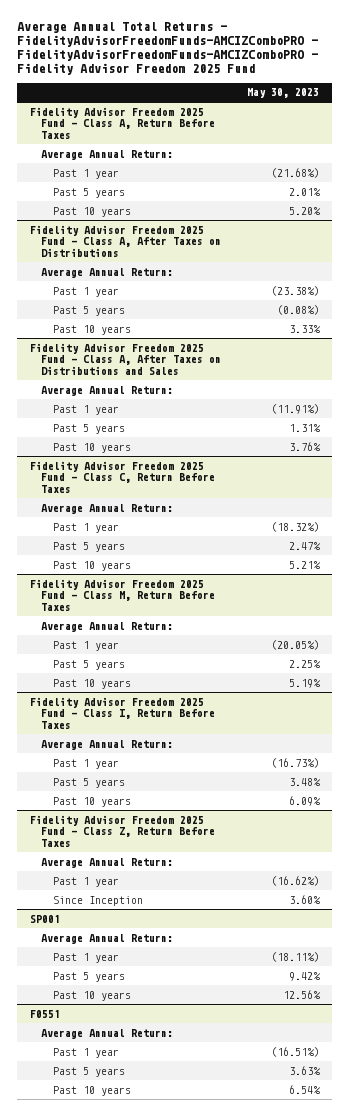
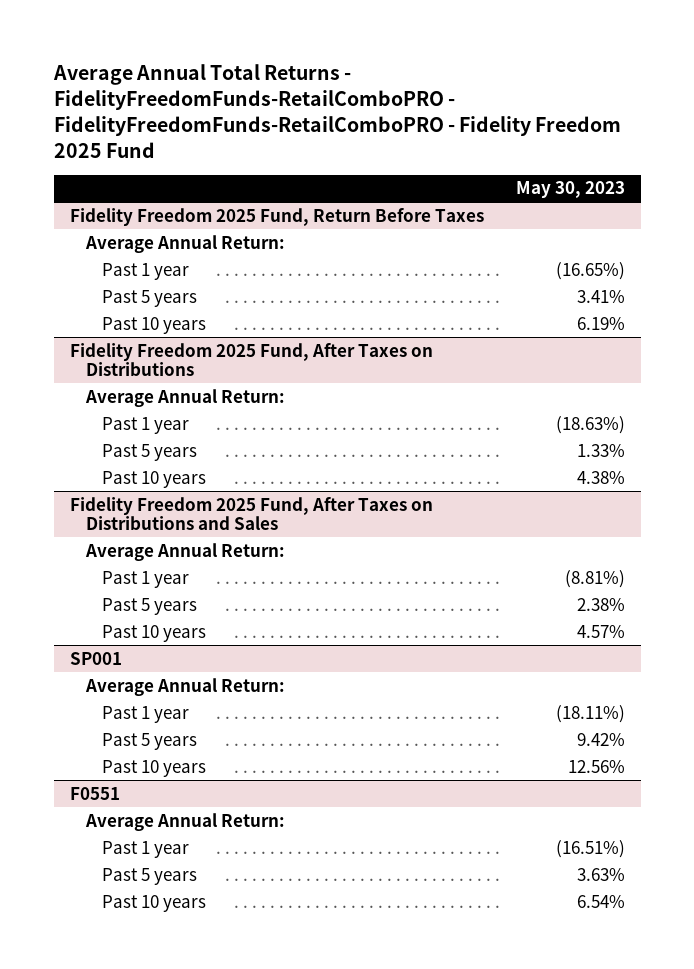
- Average Annual Total Returns - FidelityAdvisorFreedomFunds-AMCIZComboPRO - FidelityAdvisorFreedomFunds-AMCIZComboPRO - Fidelity Advisor Freedom 2025 Fund
+ Average Annual Total Returns - FidelityFreedomFunds-RetailComboPRO - FidelityFreedomFunds-RetailComboPRO - Fidelity Freedom 2025 Fund
- Fidelity Advisor Freedom 2025 Fund - Class A, Return Before Taxes
- Average Annual Return:
- Past 1 year | (21.68%)
- Past 5 years | 2.01%
- Past 10 years | 5.20%
- Fidelity Advisor Freedom 2025 Fund - Class A, After Taxes on Distributions
- Average Annual Return:
- Past 1 year | (23.38%)
- Past 5 years | (0.08%)
- Past 10 years | 3.33%
- Fidelity Advisor Freedom 2025 Fund - Class A, After Taxes on Distributions and Sales
- Average Annual Return:
- Past 1 year | (11.91%)
- Past 5 years | 1.31%
- Past 10 years | 3.76%
- Fidelity Advisor Freedom 2025 Fund - Class C, Return Before Taxes
- Average Annual Return:
- Past 1 year | (18.32%)
- Past 5 years | 2.47%
- Past 10 years | 5.21%
- Fidelity Advisor Freedom 2025 Fund - Class M, Return Before Taxes
+ Fidelity Freedom 2025 Fund, Return Before Taxes
- Past 1 year | (20.05%)
- Past 5 years | 2.25%
- Past 10 years | 5.19%
- Fidelity Advisor Freedom 2025 Fund - Class I, Return Before Taxes
+ Past 1 year | (16.65%)
+ Past 5 years | 3.41%
+ Past 10 years | 6.19%
+ Fidelity Freedom 2025 Fund, After Taxes on Distributions
- Past 1 year | (16.73%)
- Past 5 years | 3.48%
- Past 10 years | 6.09%
- Fidelity Advisor Freedom 2025 Fund - Class Z, Return Before Taxes
+ Past 1 year | (18.63%)
+ Past 5 years | 1.33%
+ Past 10 years | 4.38%
+ Fidelity Freedom 2025 Fund, After Taxes on Distributions and Sales
- Past 1 year | (16.62%)
- Since Inception | 3.60%
+ Past 1 year | (8.81%)
+ Past 5 years | 2.38%
+ Past 10 years | 4.57%

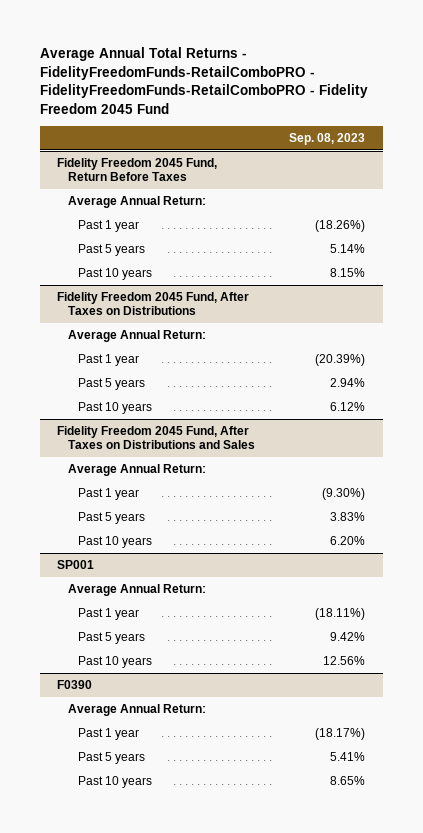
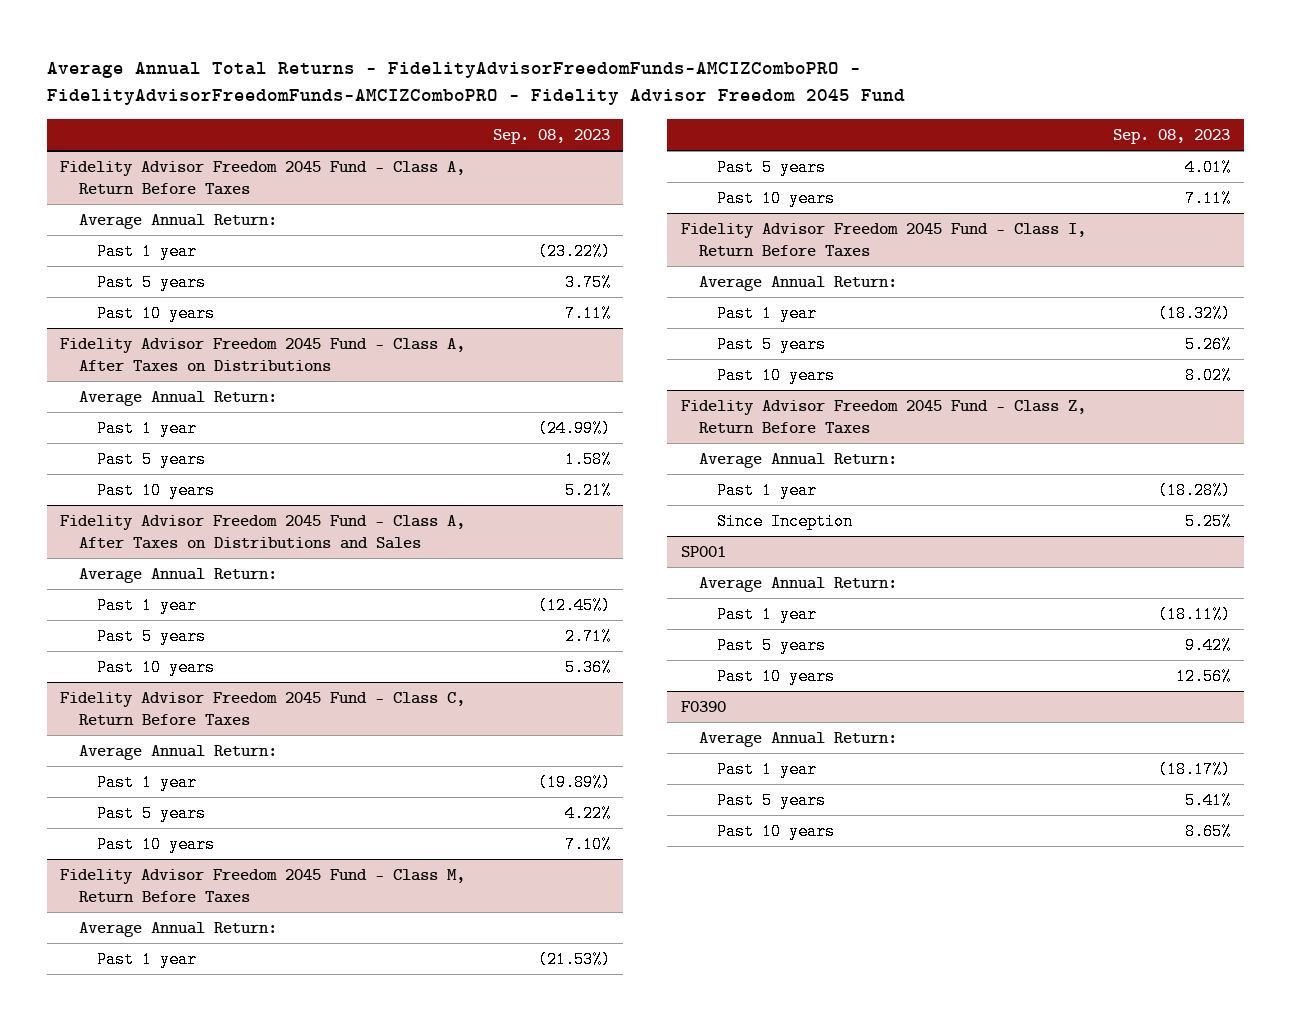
- Average Annual Total Returns - FidelityFreedomFunds-RetailComboPRO - FidelityFreedomFunds-RetailComboPRO - Fidelity Freedom 2045 Fund
+ Average Annual Total Returns - FidelityAdvisorFreedomFunds-AMCIZComboPRO - FidelityAdvisorFreedomFunds-AMCIZComboPRO - Fidelity Advisor Freedom 2045 Fund
- Fidelity Freedom 2045 Fund, Return Before Taxes
+ Fidelity Advisor Freedom 2045 Fund - Class A, Return Before Taxes
- Past 1 year | (18.26%)
- Past 5 years | 5.14%
- Past 10 years | 8.15%
- Fidelity Freedom 2045 Fund, After Taxes on Distributions
+ Past 1 year | (23.22%)
+ Past 5 years | 3.75%
+ Past 10 years | 7.11%
+ Fidelity Advisor Freedom 2045 Fund - Class A, After Taxes on Distributions
- Past 1 year | (20.39%)
- Past 5 years | 2.94%
- Past 10 years | 6.12%
- Fidelity Freedom 2045 Fund, After Taxes on Distributions and Sales
+ Past 1 year | (24.99%)
+ Past 5 years | 1.58%
+ Past 10 years | 5.21%
+ Fidelity Advisor Freedom 2045 Fund - Class A, After Taxes on Distributions and Sales
- Past 1 year | (9.30%)
- Past 5 years | 3.83%
- Past 10 years | 6.20%
+ Past 1 year | (12.45%)
+ Past 5 years | 2.71%
+ Past 10 years | 5.36%
+ Fidelity Advisor Freedom 2045 Fund - Class C, Return Before Taxes
+ Average Annual Return:
+ Past 1 year | (19.89%)
+ Past 5 years | 4.22%
+ Past 10 years | 7.10%
+ Fidelity Advisor Freedom 2045 Fund - Class M, Return Before Taxes
+ Average Annual Return:
+ Past 1 year | (21.53%)
+ Past 5 years | 4.01%
+ Past 10 years | 7.11%
+ Fidelity Advisor Freedom 2045 Fund - Class I, Return Before Taxes
+ Average Annual Return:
+ Past 1 year | (18.32%)
+ Past 5 years | 5.26%
+ Past 10 years | 8.02%
+ Fidelity Advisor Freedom 2045 Fund - Class Z, Return Before Taxes
+ Average Annual Return:
+ Past 1 year | (18.28%)
+ Since Inception | 5.25%

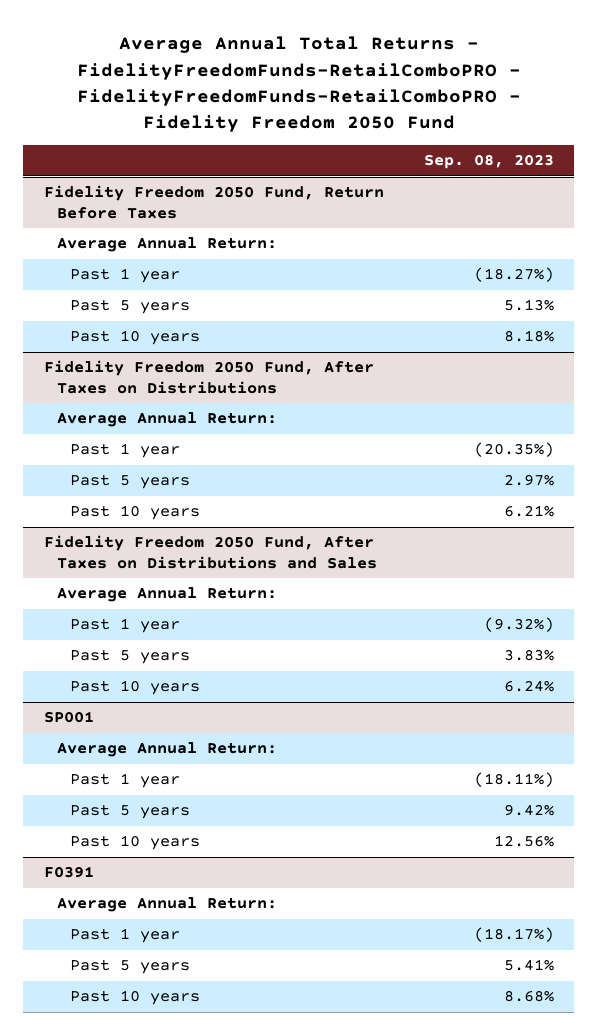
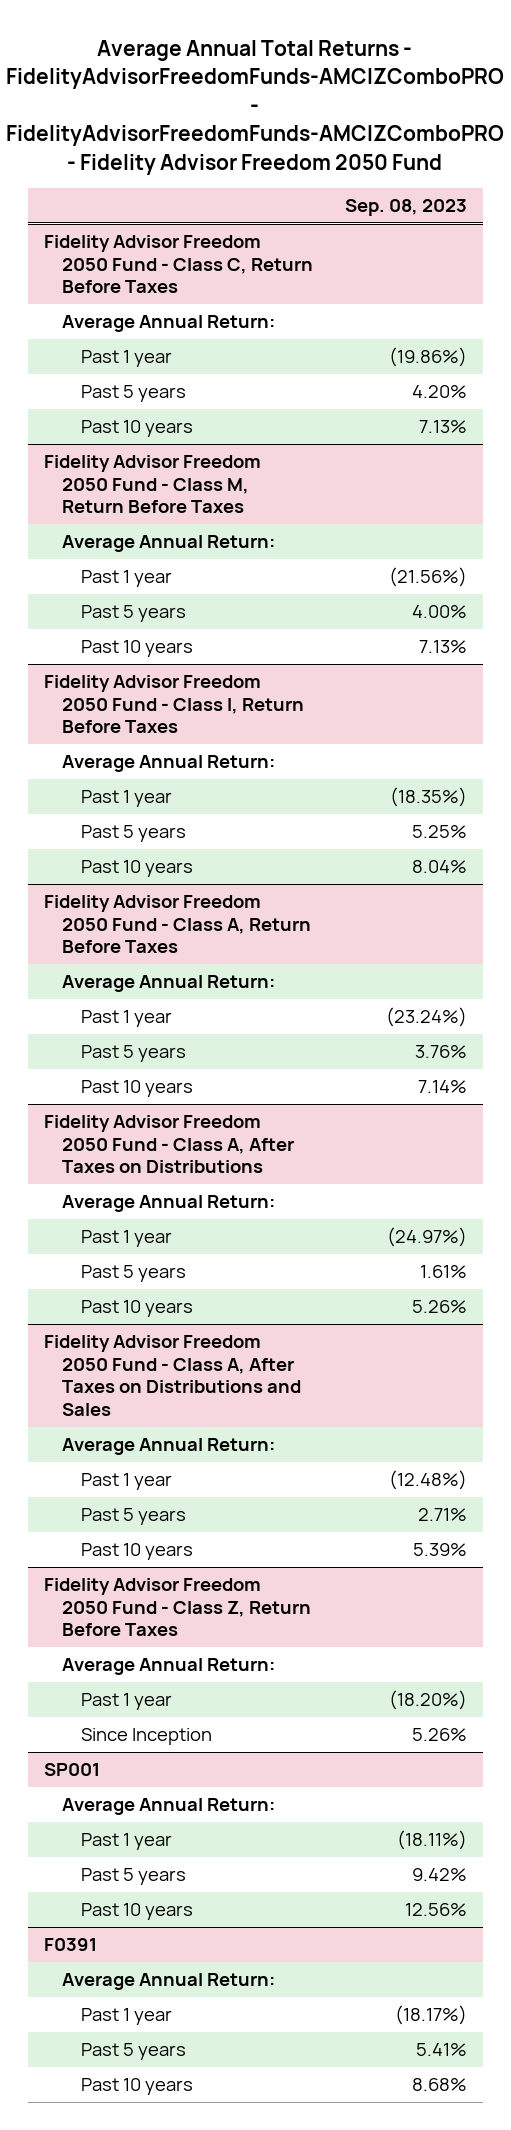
- Average Annual Total Returns - FidelityFreedomFunds-RetailComboPRO - FidelityFreedomFunds-RetailComboPRO - Fidelity Freedom 2050 Fund
+ Average Annual Total Returns - FidelityAdvisorFreedomFunds-AMCIZComboPRO - FidelityAdvisorFreedomFunds-AMCIZComboPRO - Fidelity Advisor Freedom 2050 Fund
- Fidelity Freedom 2050 Fund, Return Before Taxes
+ Fidelity Advisor Freedom 2050 Fund - Class C, Return Before Taxes
- Past 1 year | (18.27%)
- Past 5 years | 5.13%
- Past 10 years | 8.18%
- Fidelity Freedom 2050 Fund, After Taxes on Distributions
+ Past 1 year | (19.86%)
+ Past 5 years | 4.20%
+ Past 10 years | 7.13%
+ Fidelity Advisor Freedom 2050 Fund - Class M, Return Before Taxes
- Past 1 year | (20.35%)
- Past 5 years | 2.97%
- Past 10 years | 6.21%
- Fidelity Freedom 2050 Fund, After Taxes on Distributions and Sales
+ Past 1 year | (21.56%)
+ Past 5 years | 4.00%
+ Past 10 years | 7.13%
+ Fidelity Advisor Freedom 2050 Fund - Class I, Return Before Taxes
- Past 1 year | (9.32%)
- Past 5 years | 3.83%
- Past 10 years | 6.24%
+ Past 1 year | (18.35%)
+ Past 5 years | 5.25%
+ Past 10 years | 8.04%
+ Fidelity Advisor Freedom 2050 Fund - Class A, Return Before Taxes
+ Average Annual Return:
+ Past 1 year | (23.24%)
+ Past 5 years | 3.76%
+ Past 10 years | 7.14%
+ Fidelity Advisor Freedom 2050 Fund - Class A, After Taxes on Distributions
+ Average Annual Return:
+ Past 1 year | (24.97%)
+ Past 5 years | 1.61%
+ Past 10 years | 5.26%
+ Fidelity Advisor Freedom 2050 Fund - Class A, After Taxes on Distributions and Sales
+ Average Annual Return:
+ Past 1 year | (12.48%)
+ Past 5 years | 2.71%
+ Past 10 years | 5.39%
+ Fidelity Advisor Freedom 2050 Fund - Class Z, Return Before Taxes
+ Average Annual Return:
+ Past 1 year | (18.20%)
+ Since Inception | 5.26%

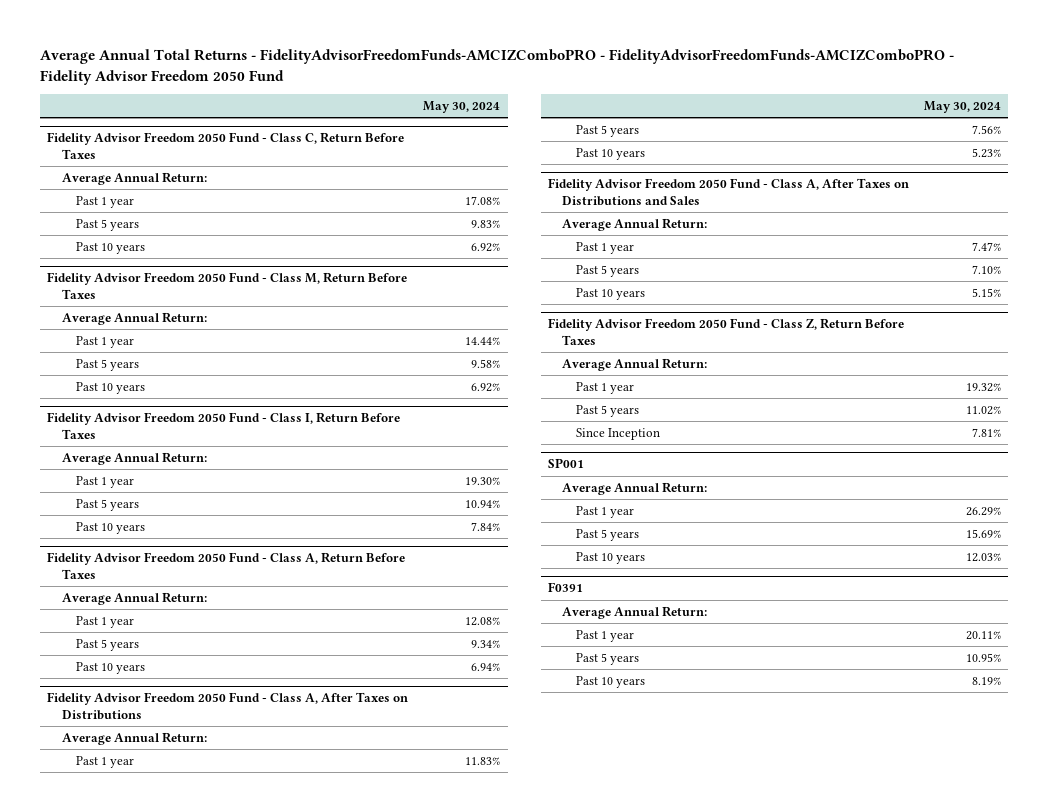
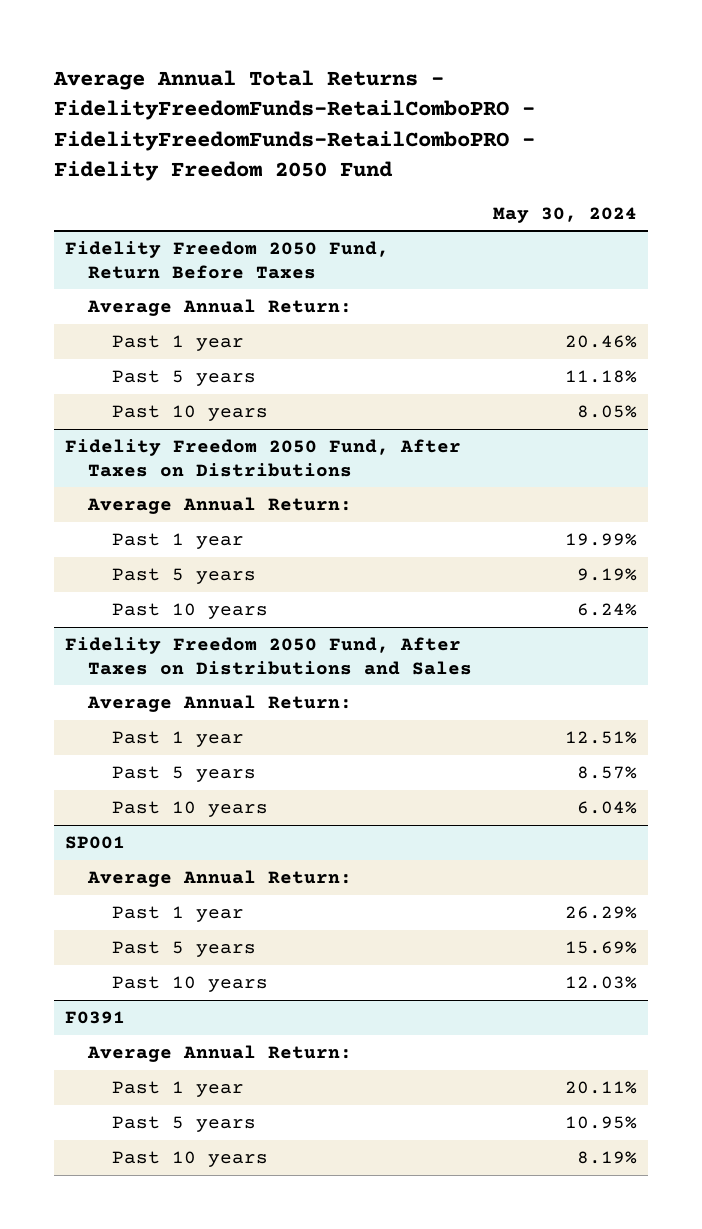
- Average Annual Total Returns - FidelityAdvisorFreedomFunds-AMCIZComboPRO - FidelityAdvisorFreedomFunds-AMCIZComboPRO - Fidelity Advisor Freedom 2050 Fund
+ Average Annual Total Returns - FidelityFreedomFunds-RetailComboPRO - FidelityFreedomFunds-RetailComboPRO - Fidelity Freedom 2050 Fund
- Fidelity Advisor Freedom 2050 Fund - Class C, Return Before Taxes
- Average Annual Return:
- Past 1 year | 17.08%
- Past 5 years | 9.83%
- Past 10 years | 6.92%
- Fidelity Advisor Freedom 2050 Fund - Class M, Return Before Taxes
- Average Annual Return:
- Past 1 year | 14.44%
- Past 5 years | 9.58%
- Past 10 years | 6.92%
- Fidelity Advisor Freedom 2050 Fund - Class I, Return Before Taxes
- Average Annual Return:
- Past 1 year | 19.30%
- Past 5 years | 10.94%
- Past 10 years | 7.84%
- Fidelity Advisor Freedom 2050 Fund - Class A, Return Before Taxes
- Average Annual Return:
- Past 1 year | 12.08%
- Past 5 years | 9.34%
- Past 10 years | 6.94%
- Fidelity Advisor Freedom 2050 Fund - Class A, After Taxes on Distributions
+ Fidelity Freedom 2050 Fund, Return Before Taxes
- Past 1 year | 11.83%
- Past 5 years | 7.56%
- Past 10 years | 5.23%
- Fidelity Advisor Freedom 2050 Fund - Class A, After Taxes on Distributions and Sales
+ Past 1 year | 20.46%
+ Past 5 years | 11.18%
+ Past 10 years | 8.05%
+ Fidelity Freedom 2050 Fund, After Taxes on Distributions
- Past 1 year | 7.47%
- Past 5 years | 7.10%
- Past 10 years | 5.15%
- Fidelity Advisor Freedom 2050 Fund - Class Z, Return Before Taxes
+ Past 1 year | 19.99%
+ Past 5 years | 9.19%
+ Past 10 years | 6.24%
+ Fidelity Freedom 2050 Fund, After Taxes on Distributions and Sales
- Past 1 year | 19.32%
- Past 5 years | 11.02%
- Since Inception | 7.81%
+ Past 1 year | 12.51%
+ Past 5 years | 8.57%
+ Past 10 years | 6.04%

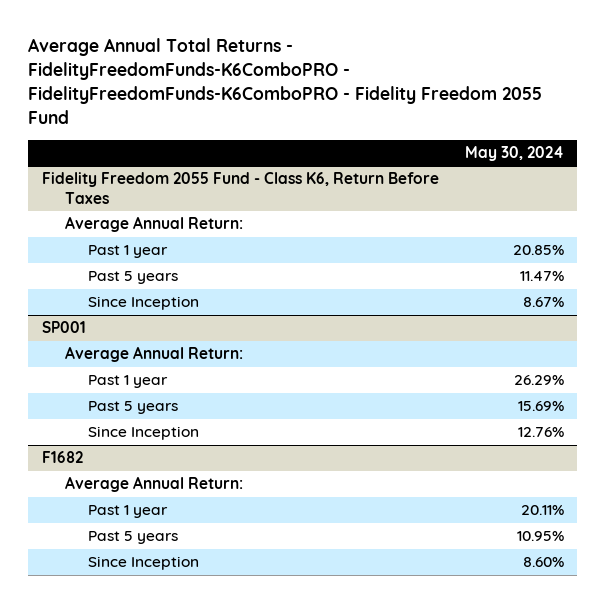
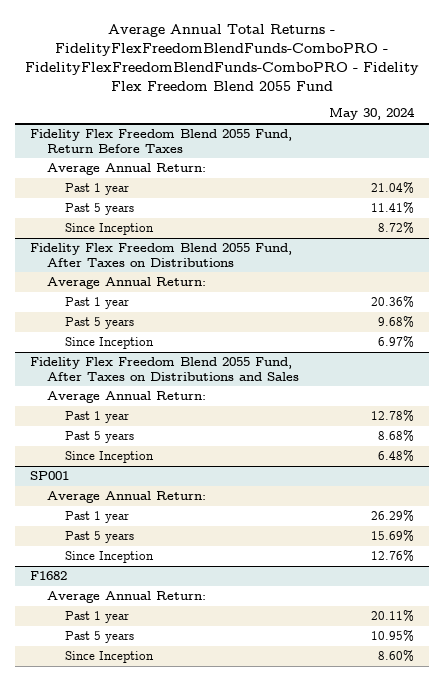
- Average Annual Total Returns - FidelityFreedomFunds-K6ComboPRO - FidelityFreedomFunds-K6ComboPRO - Fidelity Freedom 2055 Fund
+ Average Annual Total Returns - FidelityFlexFreedomBlendFunds-ComboPRO - FidelityFlexFreedomBlendFunds-ComboPRO - Fidelity Flex Freedom Blend 2055 Fund
- Fidelity Freedom 2055 Fund - Class K6, Return Before Taxes
+ Fidelity Flex Freedom Blend 2055 Fund, Return Before Taxes
- Past 1 year | 20.85%
- Past 5 years | 11.47%
- Since Inception | 8.67%
+ Past 1 year | 21.04%
+ Past 5 years | 11.41%
+ Since Inception | 8.72%
+ Fidelity Flex Freedom Blend 2055 Fund, After Taxes on Distributions
+ Average Annual Return:
+ Past 1 year | 20.36%
+ Past 5 years | 9.68%
+ Since Inception | 6.97%
+ Fidelity Flex Freedom Blend 2055 Fund, After Taxes on Distributions and Sales
+ Average Annual Return:
+ Past 1 year | 12.78%
+ Past 5 years | 8.68%
+ Since Inception | 6.48%

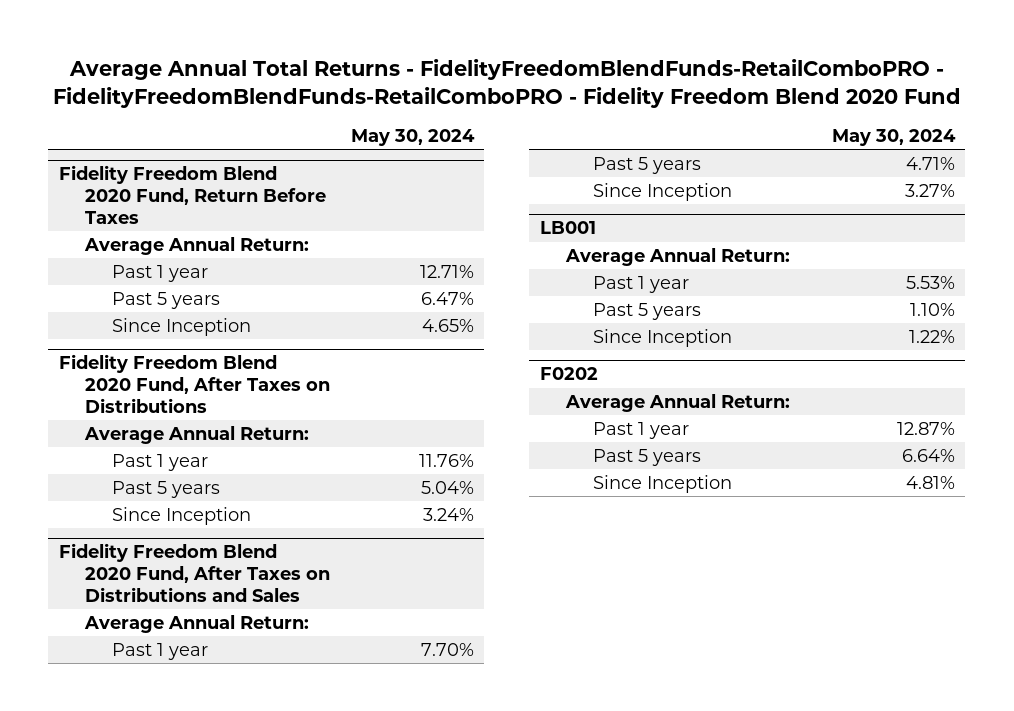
- Average Annual Total Returns - FidelityFlexFreedomBlendFunds-ComboPRO - FidelityFlexFreedomBlendFunds-ComboPRO - Fidelity Flex Freedom Blend 2055 Fund
+ Average Annual Total Returns - FidelityFreedomBlendFunds-RetailComboPRO - FidelityFreedomBlendFunds-RetailComboPRO - Fidelity Freedom Blend 2020 Fund
- Fidelity Flex Freedom Blend 2055 Fund, Return Before Taxes
+ Fidelity Freedom Blend 2020 Fund, Return Before Taxes
- Past 1 year | 21.04%
- Past 5 years | 11.41%
- Since Inception | 8.72%
- Fidelity Flex Freedom Blend 2055 Fund, After Taxes on Distributions
+ Past 1 year | 12.71%
+ Past 5 years | 6.47%
+ Since Inception | 4.65%
+ Fidelity Freedom Blend 2020 Fund, After Taxes on Distributions
- Past 1 year | 20.36%
- Past 5 years | 9.68%
- Since Inception | 6.97%
- Fidelity Flex Freedom Blend 2055 Fund, After Taxes on Distributions and Sales
+ Past 1 year | 11.76%
+ Past 5 years | 5.04%
+ Since Inception | 3.24%
+ Fidelity Freedom Blend 2020 Fund, After Taxes on Distributions and Sales
- Past 1 year | 12.78%
- Past 5 years | 8.68%
- Since Inception | 6.48%
- SP001
+ Past 1 year | 7.70%
+ Past 5 years | 4.71%
+ Since Inception | 3.27%
+ LB001
- Past 1 year | 26.29%
- Past 5 years | 15.69%
- Since Inception | 12.76%
- F1682
+ Past 1 year | 5.53%
+ Past 5 years | 1.10%
+ Since Inception | 1.22%
+ F0202
- Past 1 year | 20.11%
- Past 5 years | 10.95%
- Since Inception | 8.60%
+ Past 1 year | 12.87%
+ Past 5 years | 6.64%
+ Since Inception | 4.81%

